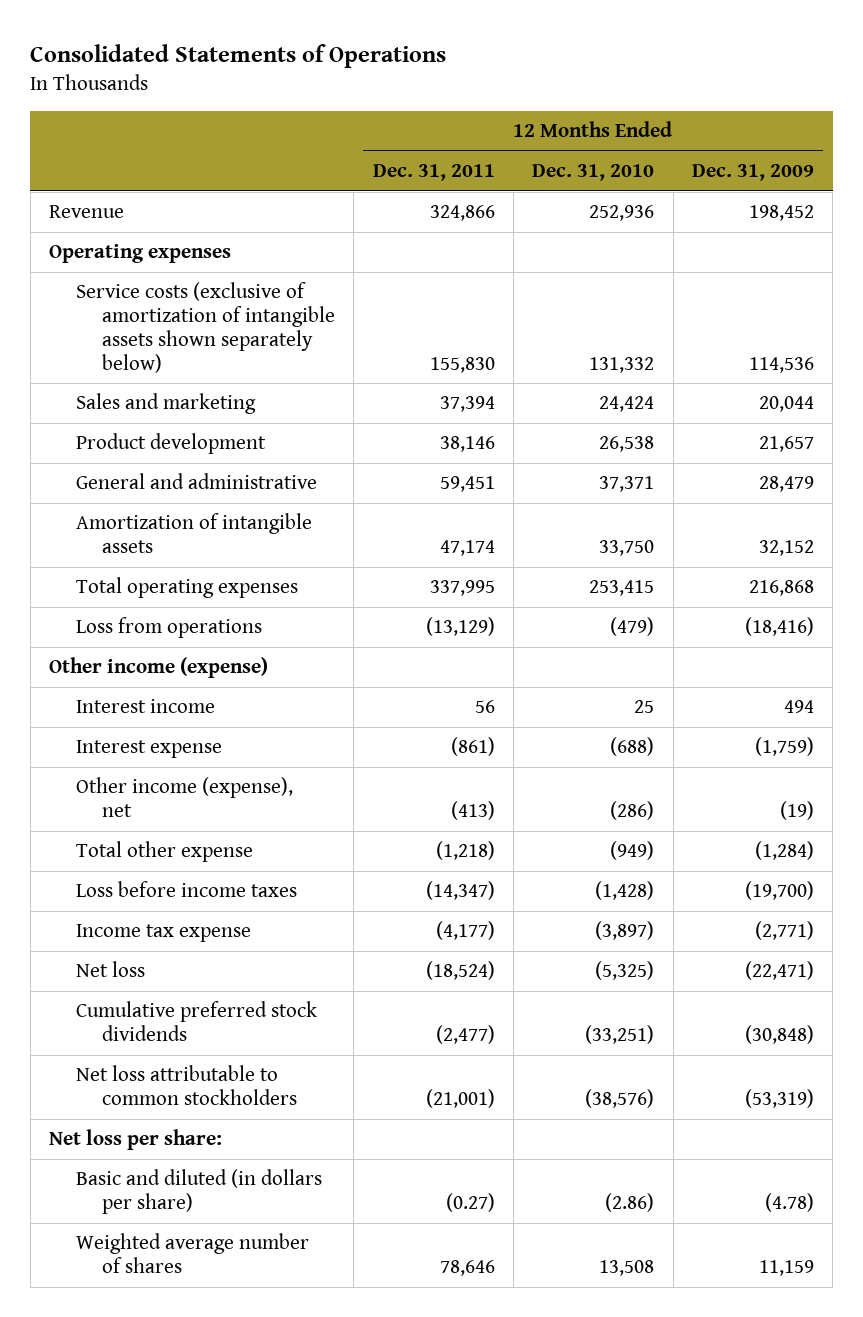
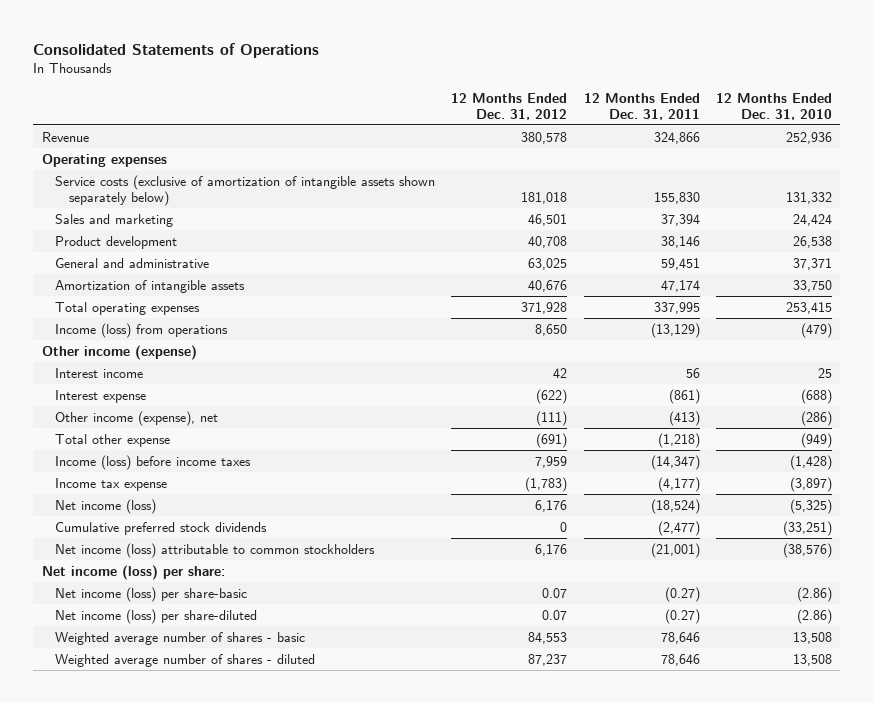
- | 12 Months Ended Dec. 31, 2011 | 12 Months Ended Dec. 31, 2010 | 12 Months Ended Dec. 31, 2009
+ | 12 Months Ended Dec. 31, 2012 | 12 Months Ended Dec. 31, 2011 | 12 Months Ended Dec. 31, 2010
- Loss from operations | (13,129) | (479) | (18,416)
+ Income (loss) from operations | 8,650 | (13,129) | (479)
- Loss before income taxes | (14,347) | (1,428) | (19,700)
+ Income (loss) before income taxes | 7,959 | (14,347) | (1,428)
- Net loss | (18,524) | (5,325) | (22,471)
+ Net income (loss) | 6,176 | (18,524) | (5,325)
- Net loss attributable to common stockholders | (21,001) | (38,576) | (53,319)
- Net loss per share:
- Basic and diluted (in dollars per share) | (0.27) | (2.86) | (4.78)
- Weighted average number of shares | 78,646 | 13,508 | 11,159
+ Net income (loss) attributable to common stockholders | 6,176 | (21,001) | (38,576)
+ Net income (loss) per share:
+ Net income (loss) per share-basic | 0.07 | (0.27) | (2.86)
+ Net income (loss) per share-diluted | 0.07 | (0.27) | (2.86)
+ Weighted average number of shares - basic | 84,553 | 78,646 | 13,508
+ Weighted average number of shares - diluted | 87,237 | 78,646 | 13,508

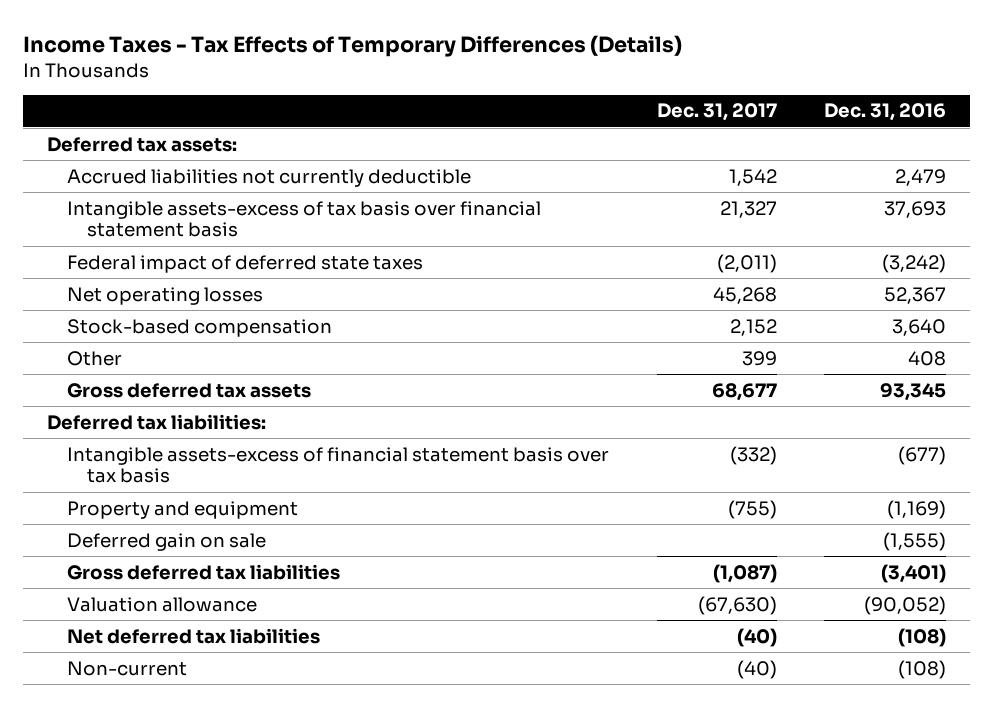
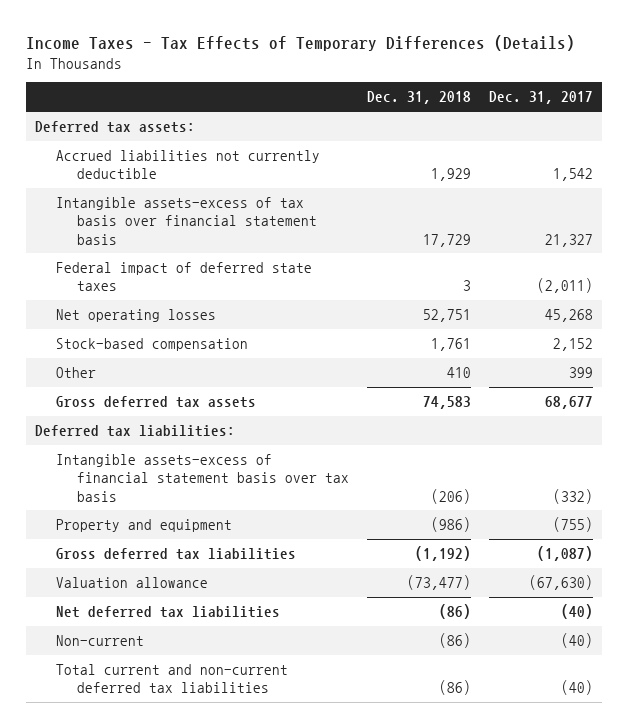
- | Dec. 31, 2017 | Dec. 31, 2016
+ | Dec. 31, 2018 | Dec. 31, 2017
- Deferred gain on sale | | (1,555)
+ Total current and non-current deferred tax liabilities | (86) | (40)

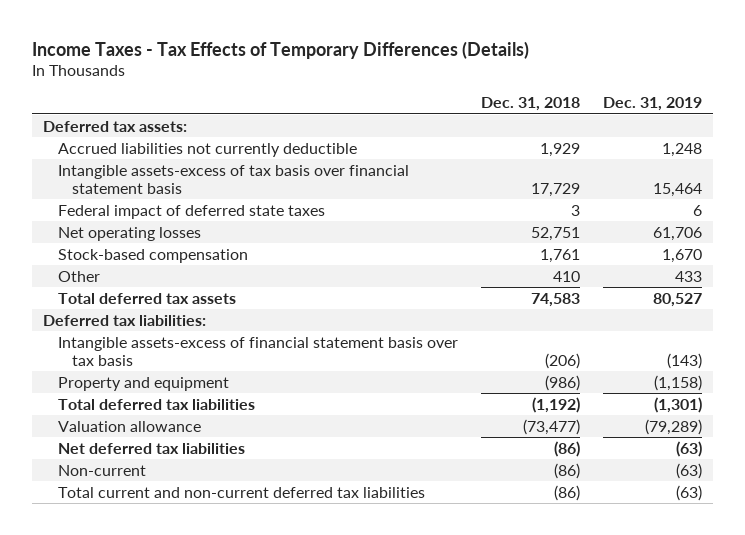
- | Dec. 31, 2018 | Dec. 31, 2017
+ | Dec. 31, 2018 | Dec. 31, 2019
- Gross deferred tax assets | 74,583 | 68,677
+ Total deferred tax assets | 74,583 | 80,527
- Gross deferred tax liabilities | (1,192) | (1,087)
+ Total deferred tax liabilities | (1,192) | (1,301)

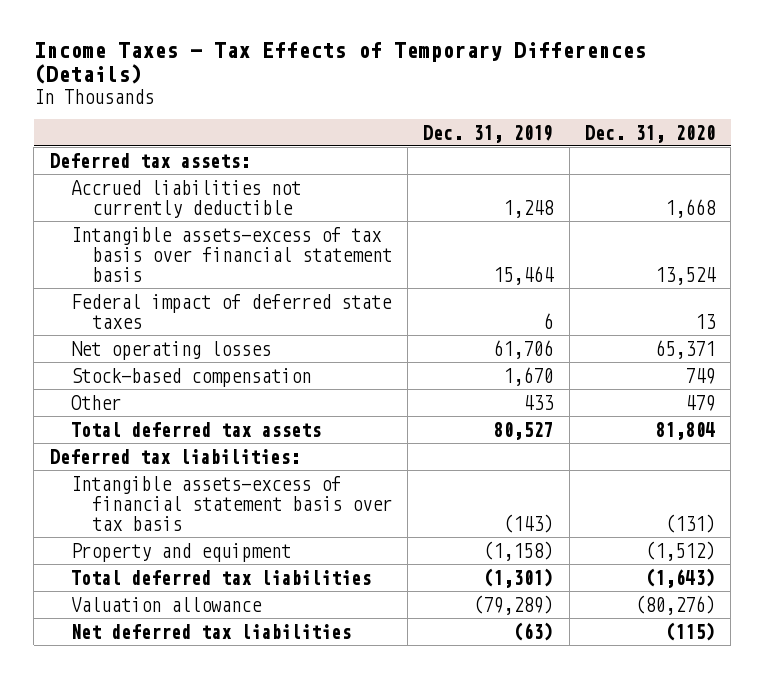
- | Dec. 31, 2018 | Dec. 31, 2019
+ | Dec. 31, 2019 | Dec. 31, 2020
- Non-current | (86) | (63)
- Total current and non-current deferred tax liabilities | (86) | (63)

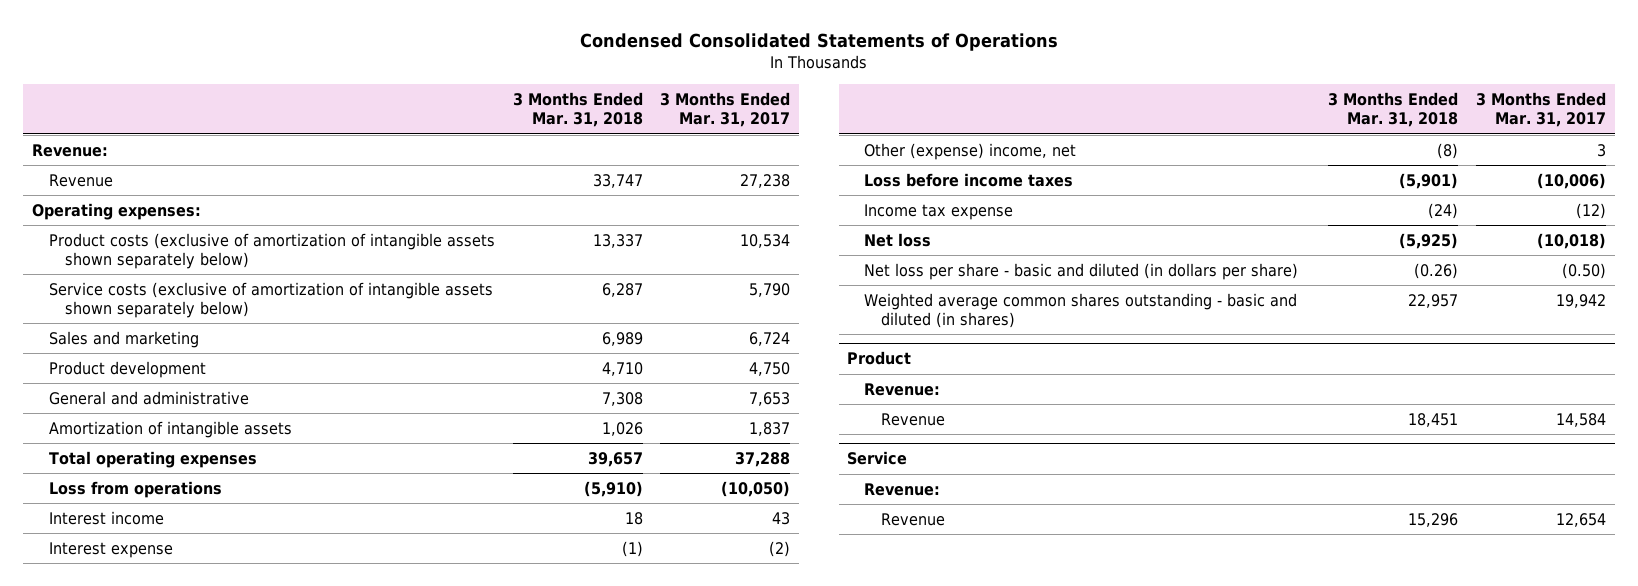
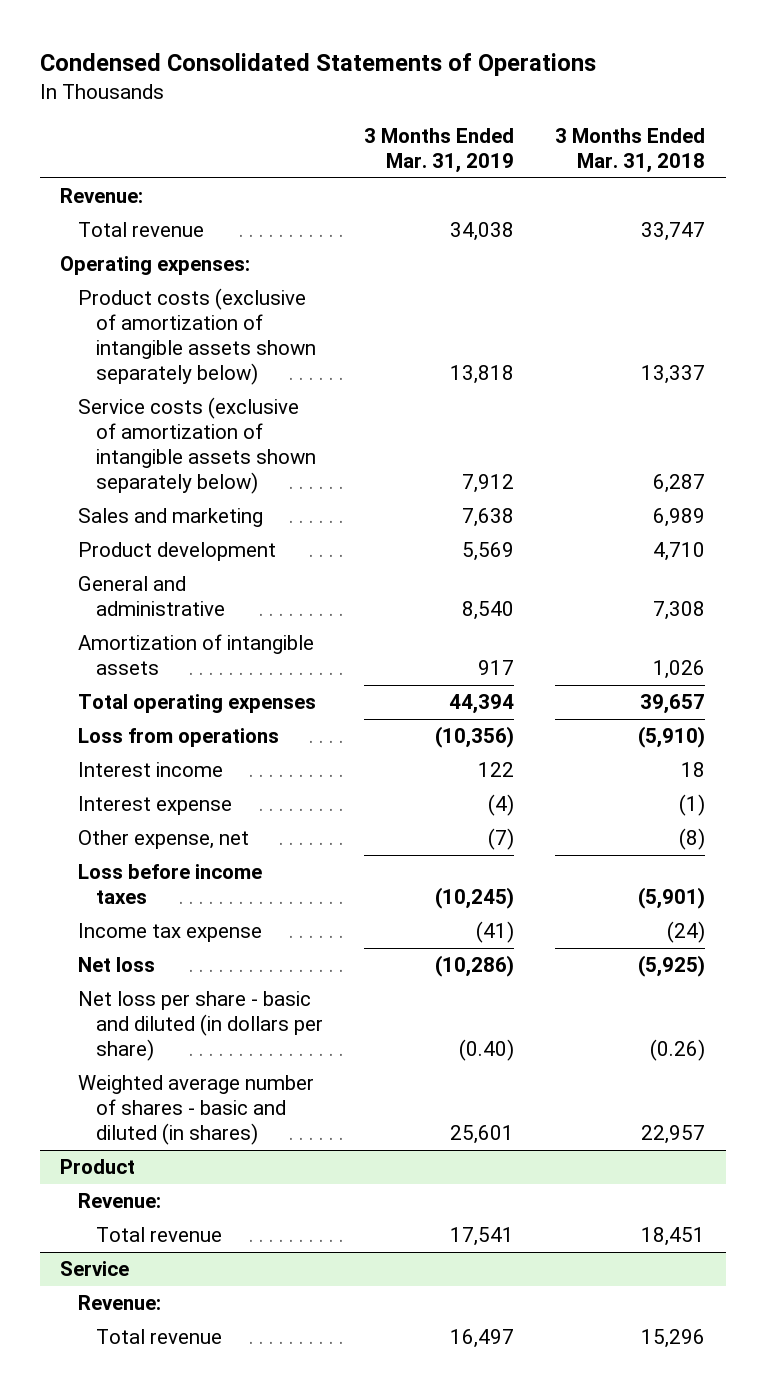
- | 3 Months Ended Mar. 31, 2018 | 3 Months Ended Mar. 31, 2017
+ | 3 Months Ended Mar. 31, 2019 | 3 Months Ended Mar. 31, 2018
- Revenue | 33,747 | 27,238
+ Total revenue | 34,038 | 33,747
- Other (expense) income, net | (8) | 3
+ Other expense, net | (7) | (8)
- Weighted average common shares outstanding - basic and diluted (in shares) | 22,957 | 19,942
+ Weighted average number of shares - basic and diluted (in shares) | 25,601 | 22,957
@ Product
- Revenue | 18,451 | 14,584
+ Total revenue | 17,541 | 18,451
@ Service
- Revenue | 15,296 | 12,654
+ Total revenue | 16,497 | 15,296

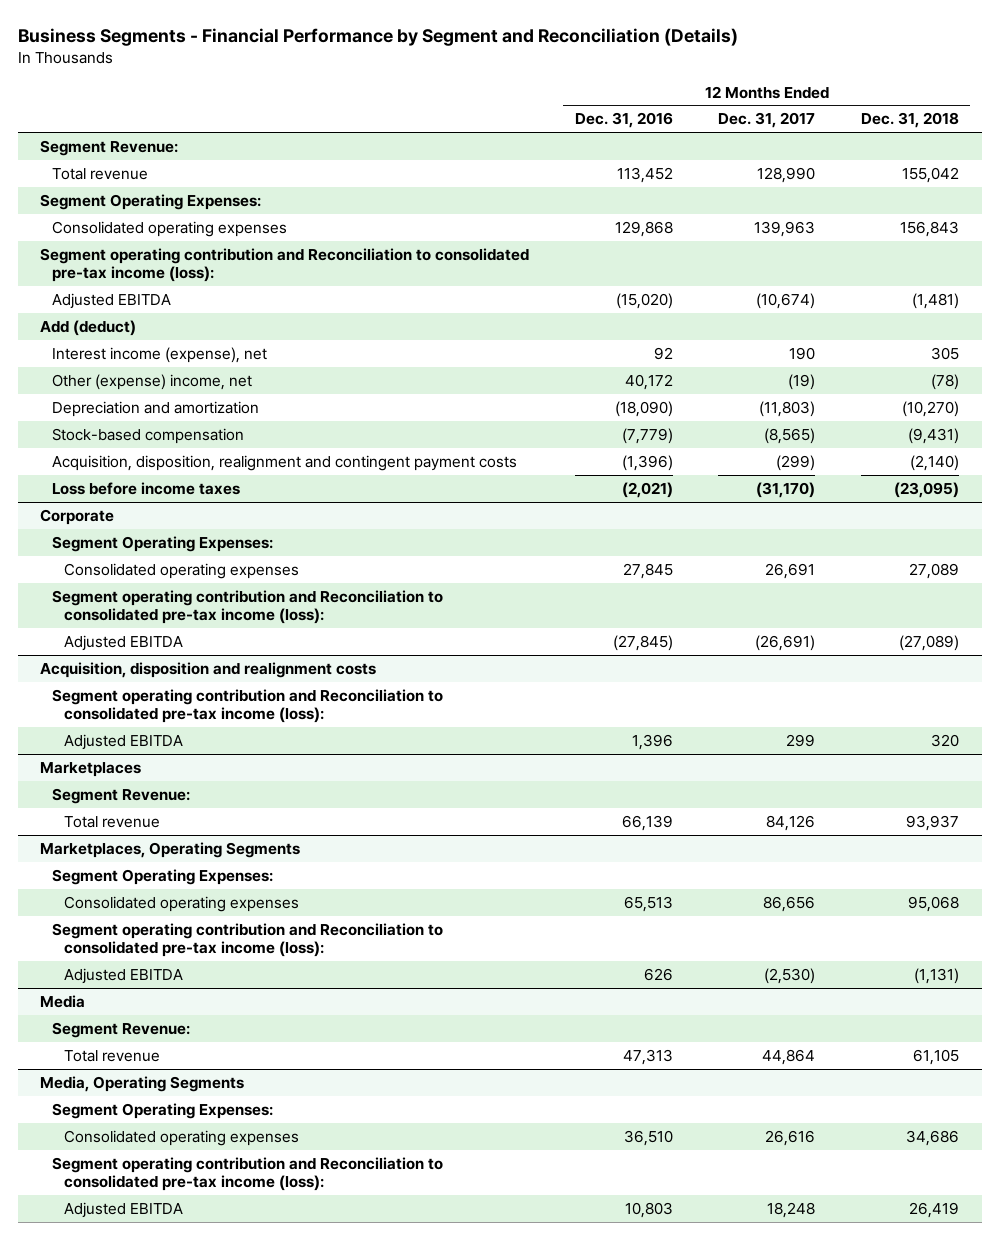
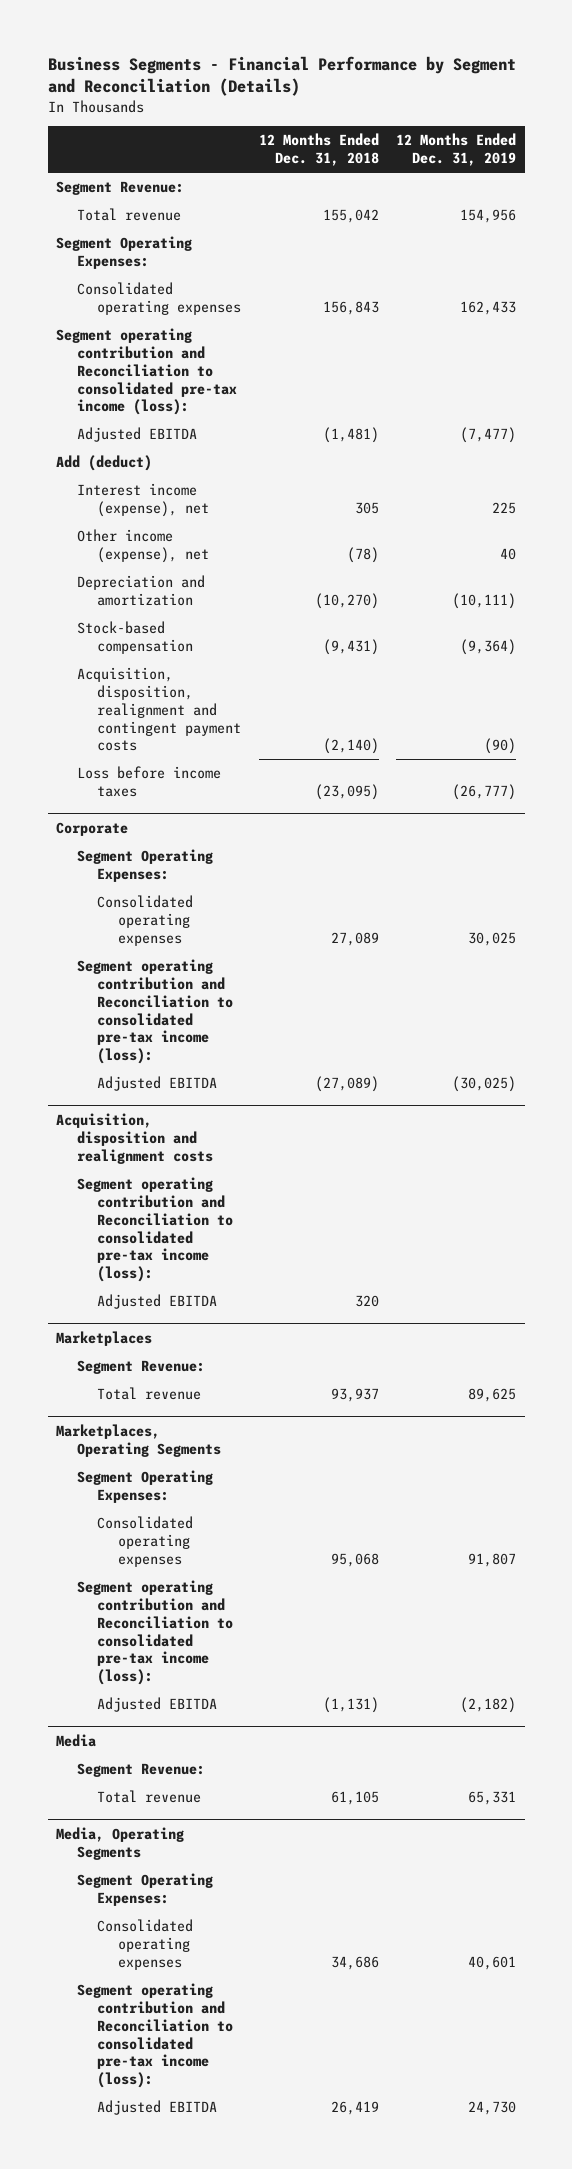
- | 12 Months Ended Dec. 31, 2016 | 12 Months Ended Dec. 31, 2017 | 12 Months Ended Dec. 31, 2018
+ | 12 Months Ended Dec. 31, 2018 | 12 Months Ended Dec. 31, 2019
- Other (expense) income, net | 40,172 | (19) | (78)
+ Other income (expense), net | (78) | 40

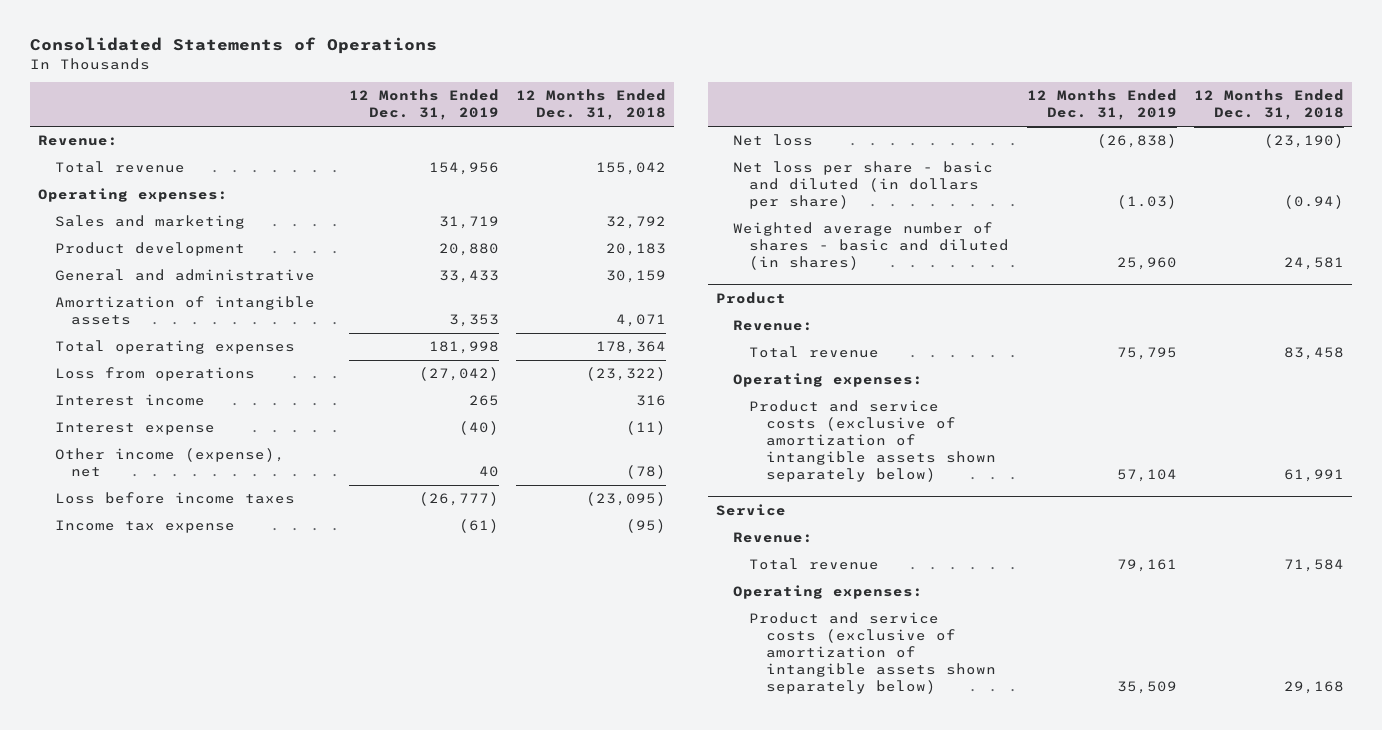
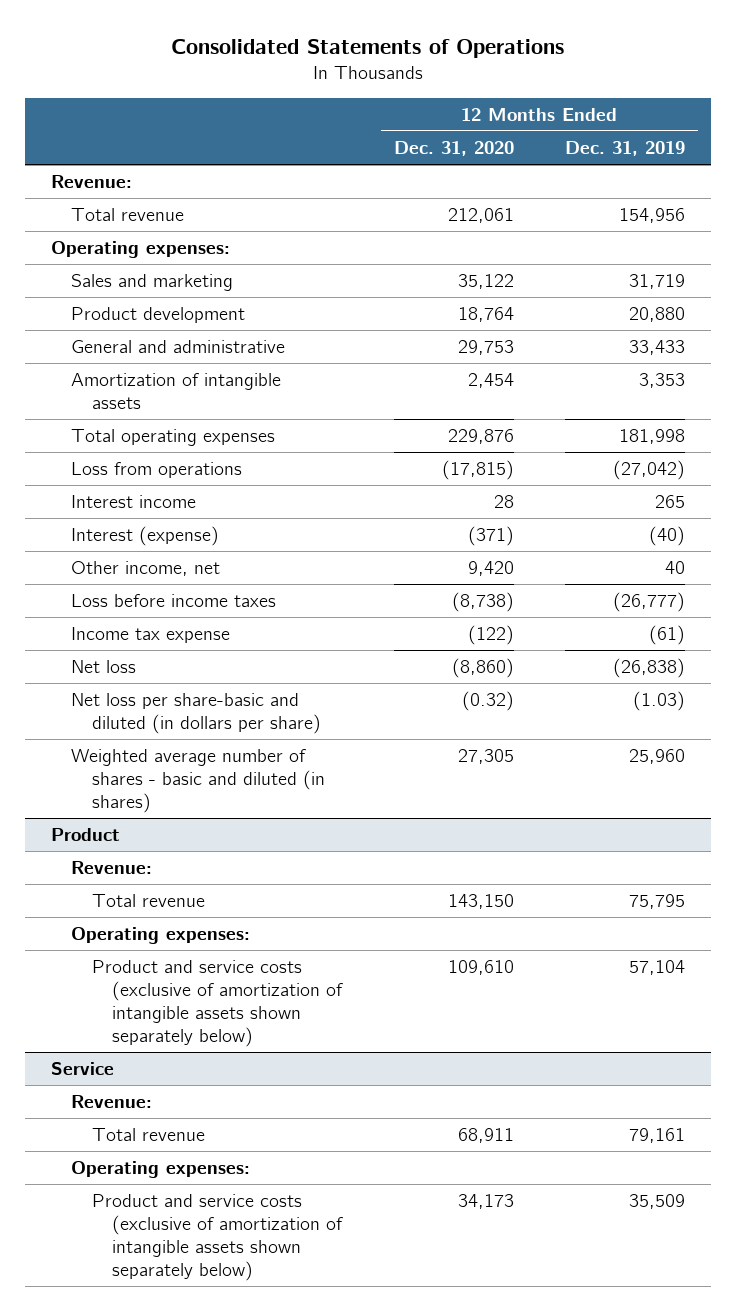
- | 12 Months Ended Dec. 31, 2019 | 12 Months Ended Dec. 31, 2018
+ | 12 Months Ended Dec. 31, 2020 | 12 Months Ended Dec. 31, 2019
- Interest expense | (40) | (11)
- Other income (expense), net | 40 | (78)
+ Interest (expense) | (371) | (40)
+ Other income, net | 9,420 | 40
- Net loss per share - basic and diluted (in dollars per share) | (1.03) | (0.94)
+ Net loss per share-basic and diluted (in dollars per share) | (0.32) | (1.03)

